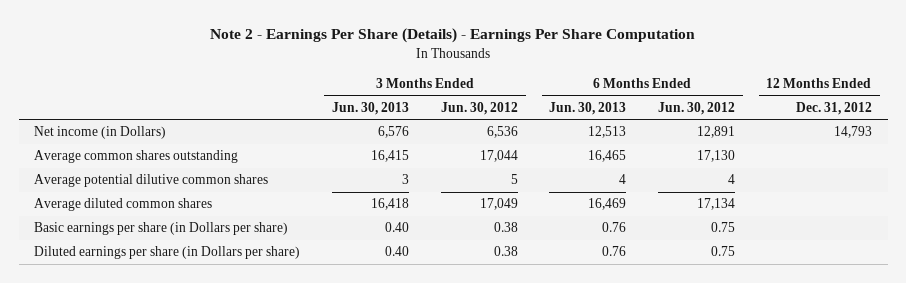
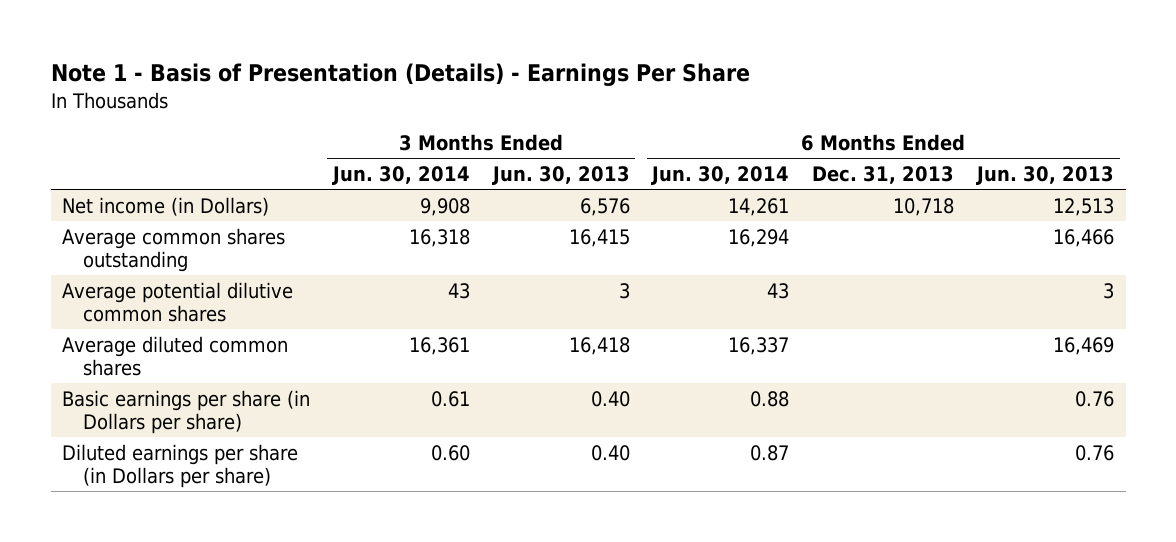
- Note 2 - Earnings Per Share (Details) - Earnings Per Share Computation
+ Note 1 - Basis of Presentation (Details) - Earnings Per Share
- | 3 Months Ended Jun. 30, 2013 | 3 Months Ended Jun. 30, 2012 | 6 Months Ended Jun. 30, 2013 | 6 Months Ended Jun. 30, 2012 | 12 Months Ended Dec. 31, 2012
+ | 3 Months Ended Jun. 30, 2014 | 3 Months Ended Jun. 30, 2013 | 6 Months Ended Jun. 30, 2014 | 6 Months Ended Dec. 31, 2013 | 6 Months Ended Jun. 30, 2013
- Average common shares outstanding | 16,415 | 17,044 | 16,465 | 17,130 |
- Average potential dilutive common shares | 3 | 5 | 4 | 4 |
+ Average common shares outstanding | 16,318 | 16,415 | 16,294 | | 16,466
+ Average potential dilutive common shares | 43 | 3 | 43 | | 3

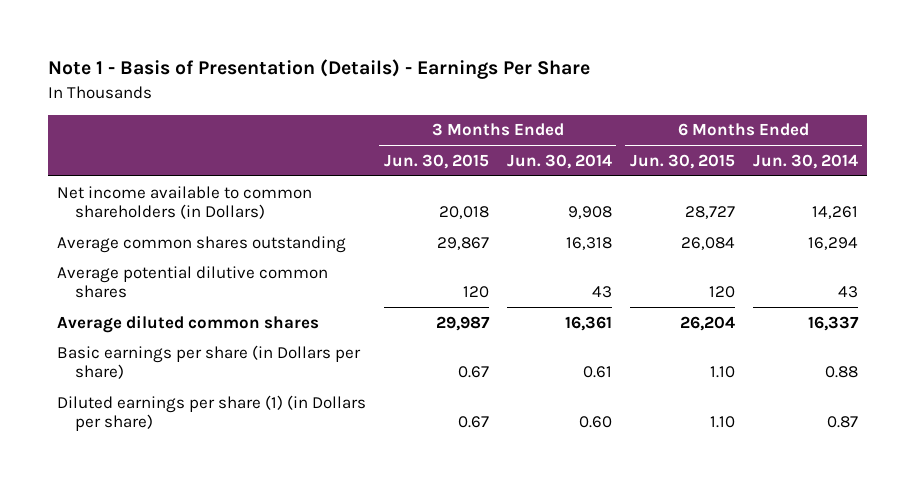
- | 3 Months Ended Jun. 30, 2014 | 3 Months Ended Jun. 30, 2013 | 6 Months Ended Jun. 30, 2014 | 6 Months Ended Dec. 31, 2013 | 6 Months Ended Jun. 30, 2013
+ | 3 Months Ended Jun. 30, 2015 | 3 Months Ended Jun. 30, 2014 | 6 Months Ended Jun. 30, 2015 | 6 Months Ended Jun. 30, 2014
- Net income (in Dollars) | 9,908 | 6,576 | 14,261 | 10,718 | 12,513
+ Net income available to common shareholders (in Dollars) | 20,018 | 9,908 | 28,727 | 14,261
- Diluted earnings per share (in Dollars per share) | 0.60 | 0.40 | 0.87 | | 0.76
+ Diluted earnings per share (1) (in Dollars per share) | 0.67 | 0.60 | 1.10 | 0.87

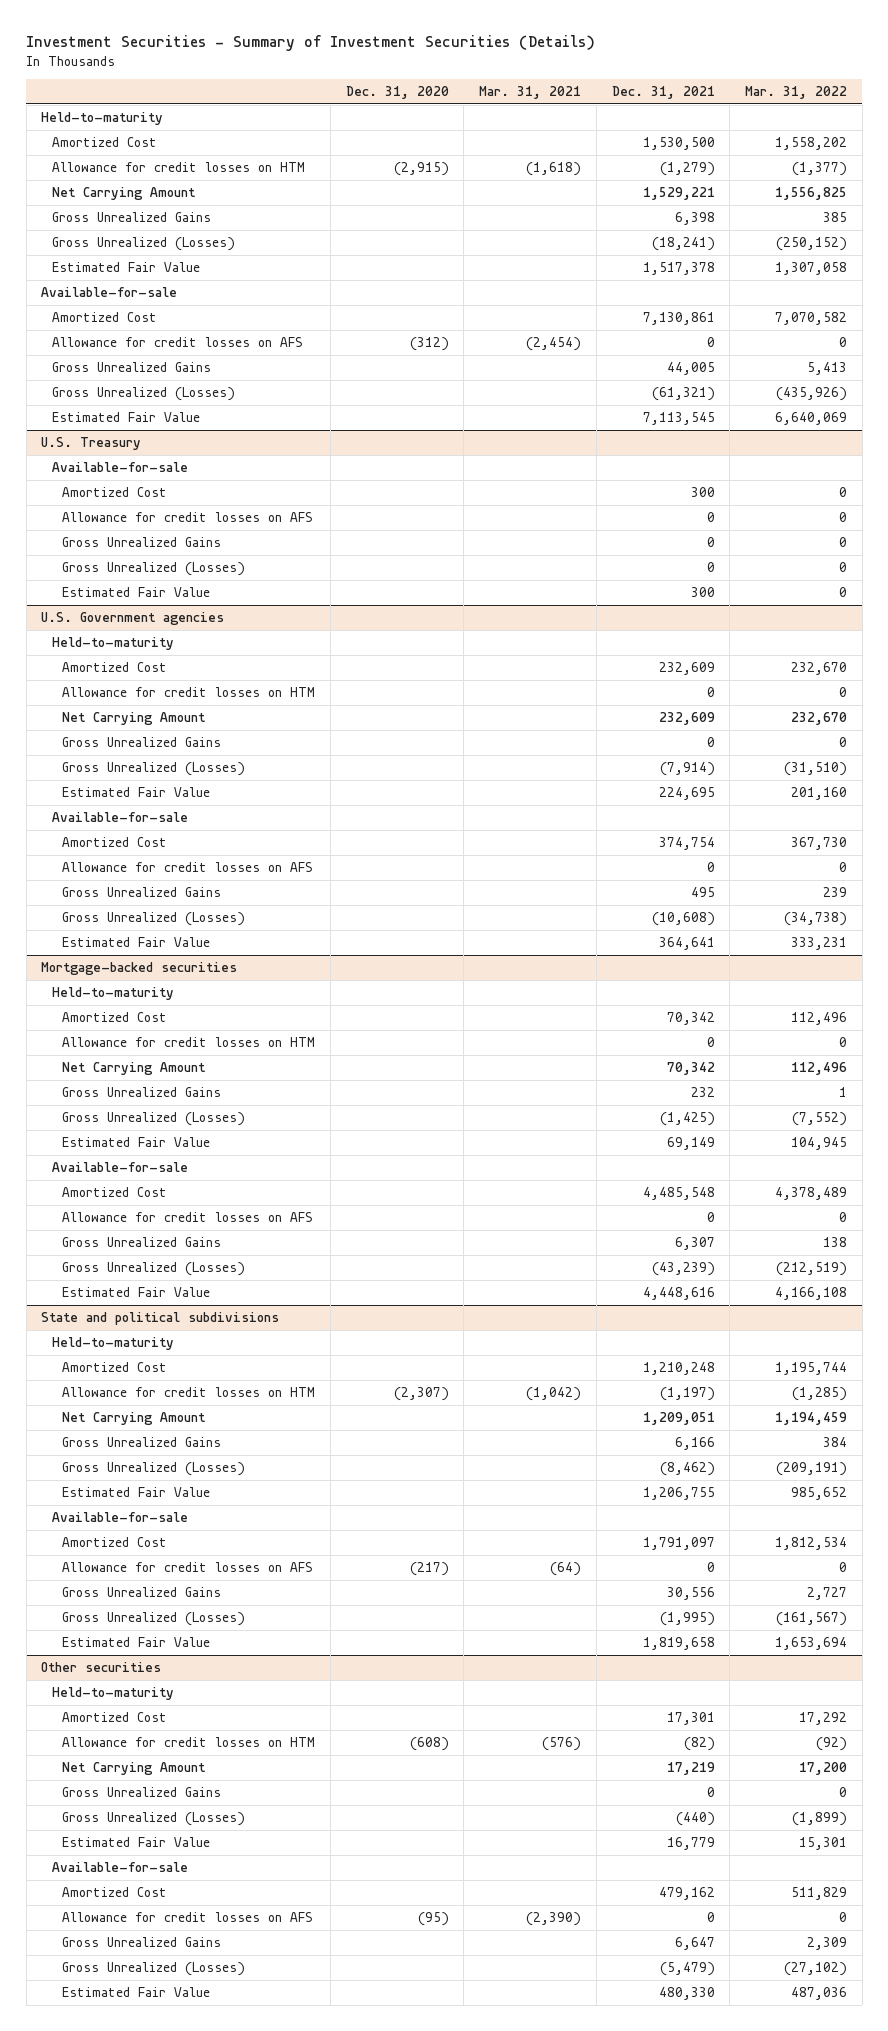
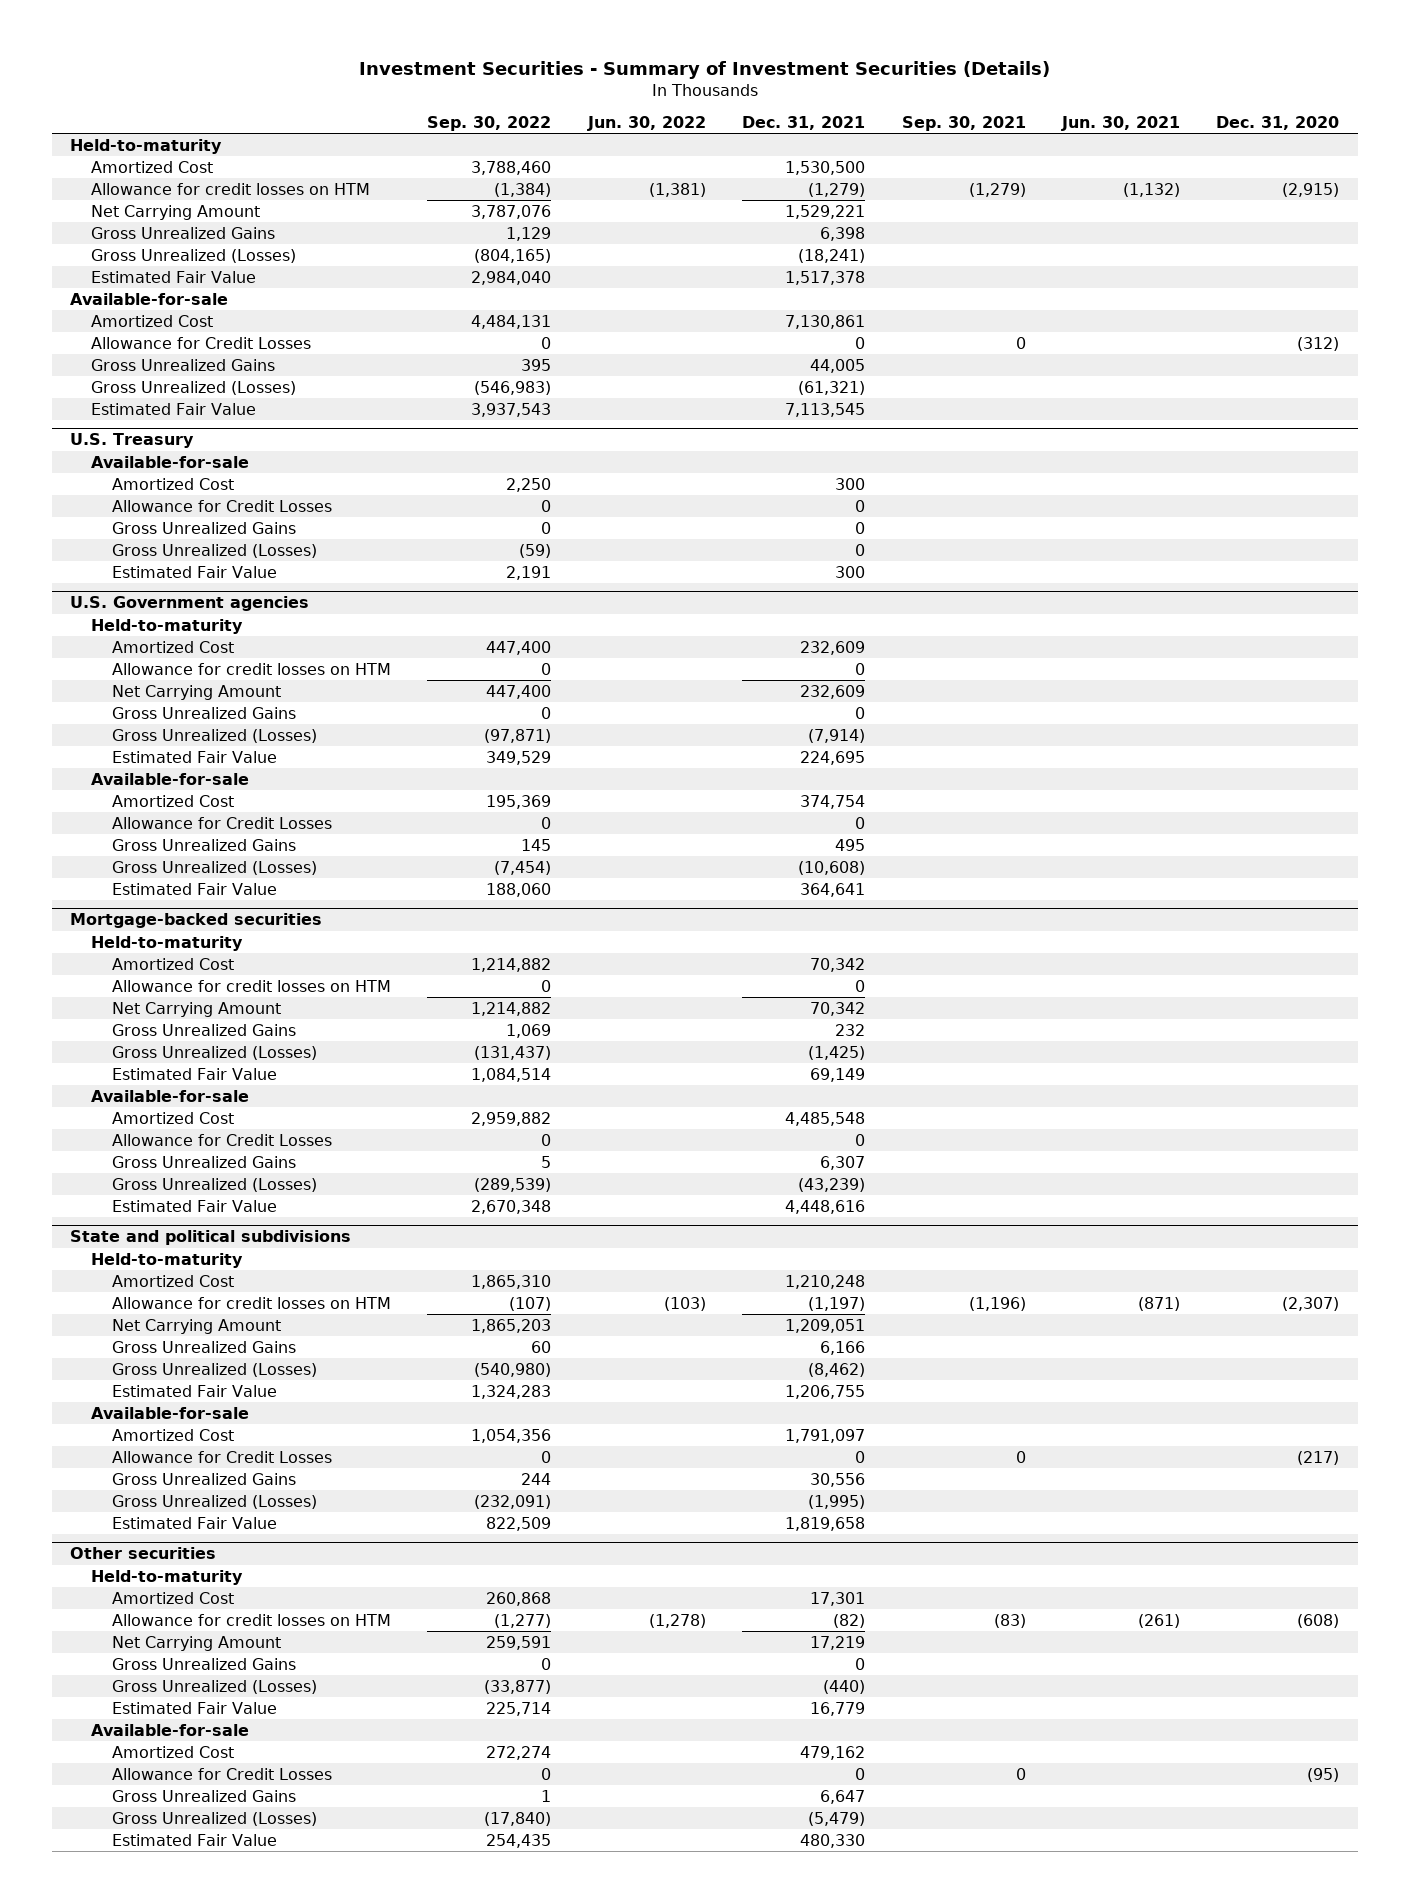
- | Dec. 31, 2020 | Mar. 31, 2021 | Dec. 31, 2021 | Mar. 31, 2022
+ | Sep. 30, 2022 | Jun. 30, 2022 | Dec. 31, 2021 | Sep. 30, 2021 | Jun. 30, 2021 | Dec. 31, 2020
- Allowance for credit losses on AFS | (312) | (2,454) | 0 | 0
+ Allowance for Credit Losses | 0 | | 0 | 0 | | (312)
@ U.S. Treasury
- Allowance for credit losses on AFS | | | 0 | 0
+ Allowance for Credit Losses | 0 | | 0 | | |
@ U.S. Government agencies
- Allowance for credit losses on AFS | | | 0 | 0
+ Allowance for Credit Losses | 0 | | 0 | | |
@ Mortgage-backed securities
- Allowance for credit losses on AFS | | | 0 | 0
+ Allowance for Credit Losses | 0 | | 0 | | |
@ State and political subdivisions
- Allowance for credit losses on AFS | (217) | (64) | 0 | 0
+ Allowance for Credit Losses | 0 | | 0 | 0 | | (217)
@ Other securities
- Allowance for credit losses on AFS | (95) | (2,390) | 0 | 0
+ Allowance for Credit Losses | 0 | | 0 | 0 | | (95)

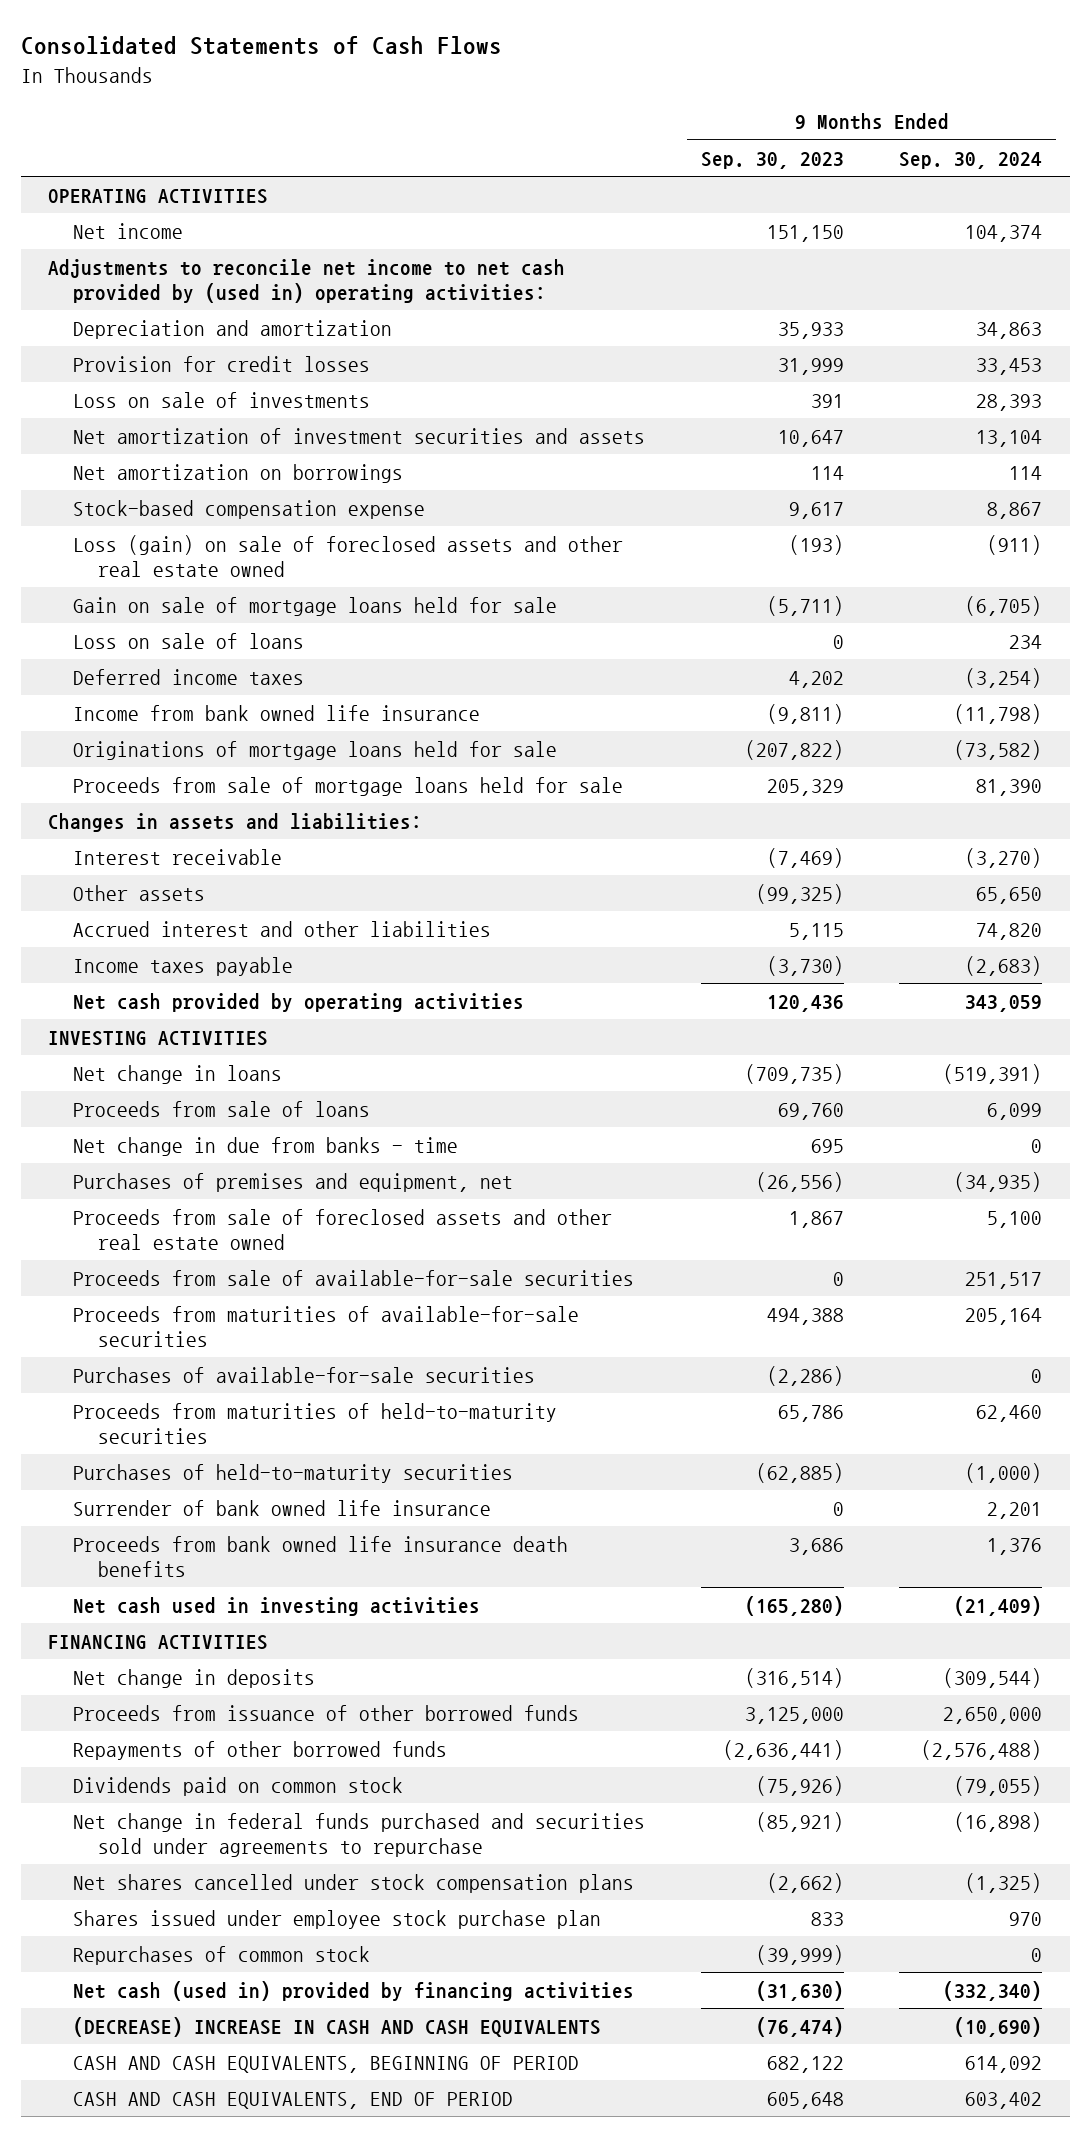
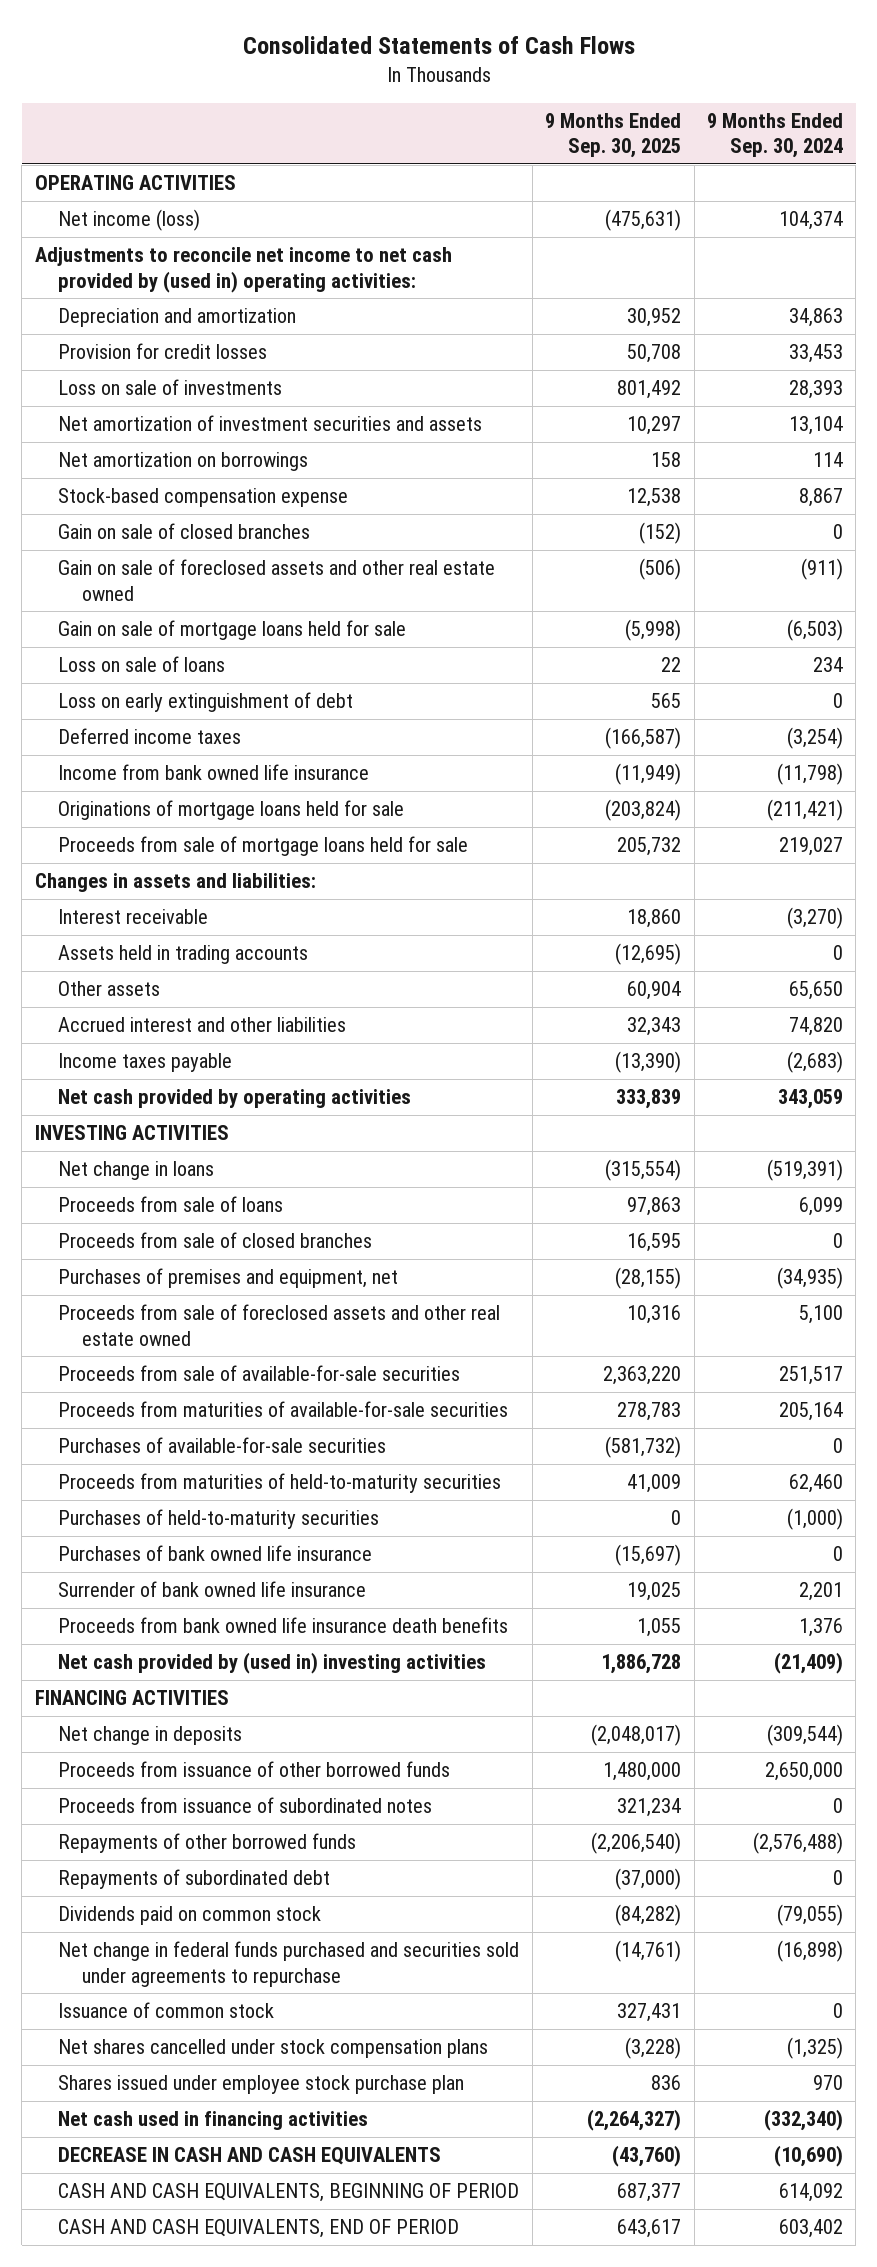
- | 9 Months Ended Sep. 30, 2023 | 9 Months Ended Sep. 30, 2024
+ | 9 Months Ended Sep. 30, 2025 | 9 Months Ended Sep. 30, 2024
- Net income | 151,150 | 104,374
+ Net income (loss) | (475,631) | 104,374
- Loss (gain) on sale of foreclosed assets and other real estate owned | (193) | (911)
- Gain on sale of mortgage loans held for sale | (5,711) | (6,705)
+ Gain on sale of closed branches | (152) | 0
+ Gain on sale of foreclosed assets and other real estate owned | (506) | (911)
+ Gain on sale of mortgage loans held for sale | (5,998) | (6,503)
+ Loss on early extinguishment of debt | 565 | 0
- Originations of mortgage loans held for sale | (207,822) | (73,582)
- Proceeds from sale of mortgage loans held for sale | 205,329 | 81,390
+ Originations of mortgage loans held for sale | (203,824) | (211,421)
+ Proceeds from sale of mortgage loans held for sale | 205,732 | 219,027
+ Assets held in trading accounts | (12,695) | 0
- Net change in due from banks - time | 695 | 0
+ Proceeds from sale of closed branches | 16,595 | 0
+ Purchases of bank owned life insurance | (15,697) | 0
- Net cash used in investing activities | (165,280) | (21,409)
+ Net cash provided by (used in) investing activities | 1,886,728 | (21,409)
+ Proceeds from issuance of subordinated notes | 321,234 | 0
+ Repayments of subordinated debt | (37,000) | 0
+ Issuance of common stock | 327,431 | 0
- Repurchases of common stock | (39,999) | 0
- Net cash (used in) provided by financing activities | (31,630) | (332,340)
- (DECREASE) INCREASE IN CASH AND CASH EQUIVALENTS | (76,474) | (10,690)
+ Net cash used in financing activities | (2,264,327) | (332,340)
+ DECREASE IN CASH AND CASH EQUIVALENTS | (43,760) | (10,690)

